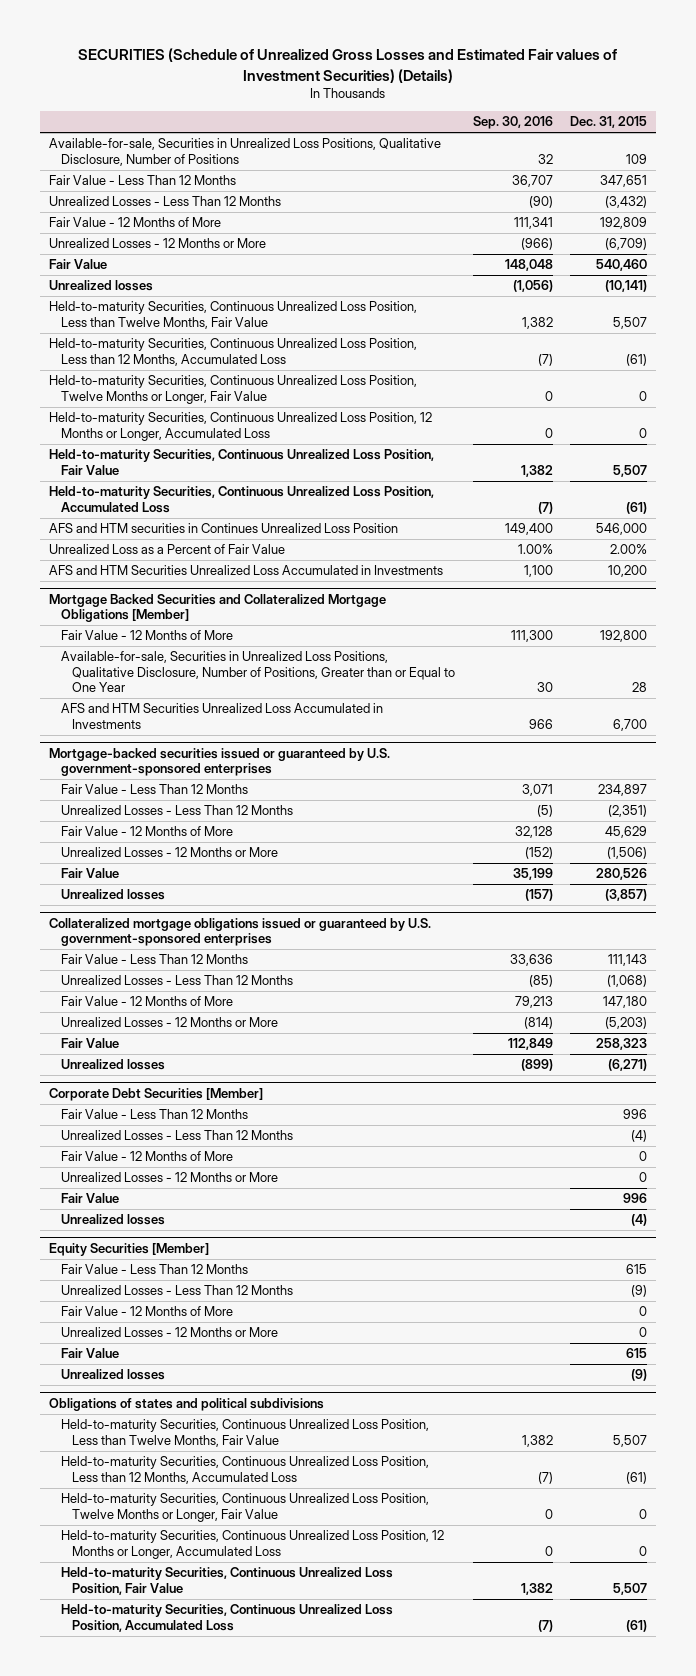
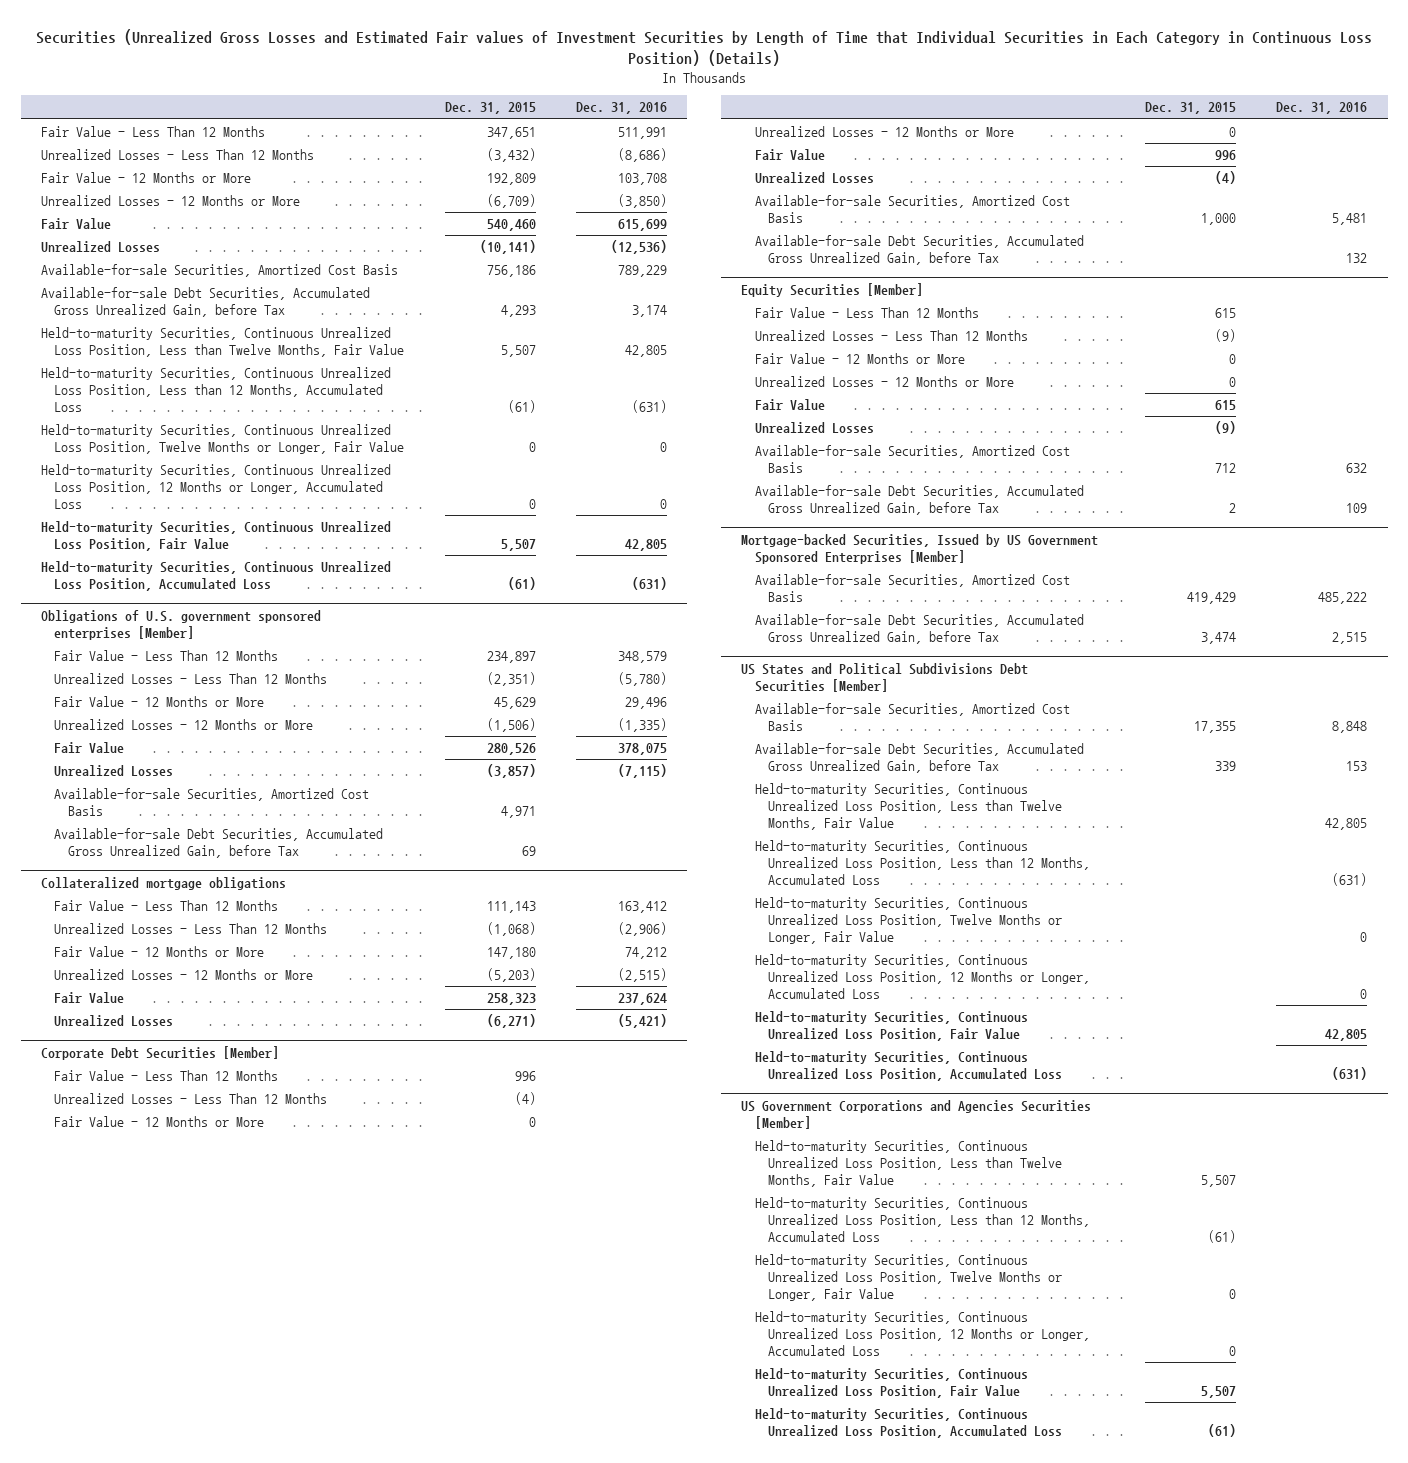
- SECURITIES (Schedule of Unrealized Gross Losses and Estimated Fair values of Investment Securities) (Details)
+ Securities (Unrealized Gross Losses and Estimated Fair values of Investment Securities by Length of Time that Individual Securities in Each Category in Continuous Loss Position) (Details)
- | Sep. 30, 2016 | Dec. 31, 2015
+ | Dec. 31, 2015 | Dec. 31, 2016
- Available-for-sale, Securities in Unrealized Loss Positions, Qualitative Disclosure, Number of Positions | 32 | 109
- Fair Value - 12 Months of More | 111,341 | 192,809
+ Fair Value - 12 Months or More | 192,809 | 103,708
- Unrealized losses | (1,056) | (10,141)
+ Unrealized Losses | (10,141) | (12,536)
+ Available-for-sale Securities, Amortized Cost Basis | 756,186 | 789,229
+ Available-for-sale Debt Securities, Accumulated Gross Unrealized Gain, before Tax | 4,293 | 3,174
- AFS and HTM securities in Continues Unrealized Loss Position | 149,400 | 546,000
- Unrealized Loss as a Percent of Fair Value | 1.00% | 2.00%
- AFS and HTM Securities Unrealized Loss Accumulated in Investments | 1,100 | 10,200
- Mortgage Backed Securities and Collateralized Mortgage Obligations [Member]
- Fair Value - 12 Months of More | 111,300 | 192,800
- Available-for-sale, Securities in Unrealized Loss Positions, Qualitative Disclosure, Number of Positions, Greater than or Equal to One Year | 30 | 28
- AFS and HTM Securities Unrealized Loss Accumulated in Investments | 966 | 6,700
- Mortgage-backed securities issued or guaranteed by U.S. government-sponsored enterprises
+ Obligations of U.S. government sponsored enterprises [Member]
- Fair Value - 12 Months of More | 32,128 | 45,629
+ Fair Value - 12 Months or More | 45,629 | 29,496
- Unrealized losses | (157) | (3,857)
- Collateralized mortgage obligations issued or guaranteed by U.S. government-sponsored enterprises
+ Unrealized Losses | (3,857) | (7,115)
+ Available-for-sale Securities, Amortized Cost Basis | 4,971 |
+ Available-for-sale Debt Securities, Accumulated Gross Unrealized Gain, before Tax | 69 |
+ Collateralized mortgage obligations
- Fair Value - 12 Months of More | 79,213 | 147,180
+ Fair Value - 12 Months or More | 147,180 | 74,212
- Unrealized losses | (899) | (6,271)
+ Unrealized Losses | (6,271) | (5,421)
@ Corporate Debt Securities [Member]
- Fair Value - 12 Months of More | | 0
+ Fair Value - 12 Months or More | 0 |
- Unrealized losses | | (4)
+ Unrealized Losses | (4) |
+ Available-for-sale Securities, Amortized Cost Basis | 1,000 | 5,481
+ Available-for-sale Debt Securities, Accumulated Gross Unrealized Gain, before Tax | | 132
@ Equity Securities [Member]
- Fair Value - 12 Months of More | | 0
+ Fair Value - 12 Months or More | 0 |
- Unrealized losses | | (9)
- Obligations of states and political subdivisions
@ Equity Securities [Member]
+ Unrealized Losses | (9) |
+ Available-for-sale Securities, Amortized Cost Basis | 712 | 632
+ Available-for-sale Debt Securities, Accumulated Gross Unrealized Gain, before Tax | 2 | 109
+ Mortgage-backed Securities, Issued by US Government Sponsored Enterprises [Member]
+ Available-for-sale Securities, Amortized Cost Basis | 419,429 | 485,222
+ Available-for-sale Debt Securities, Accumulated Gross Unrealized Gain, before Tax | 3,474 | 2,515
+ US States and Political Subdivisions Debt Securities [Member]
+ Available-for-sale Securities, Amortized Cost Basis | 17,355 | 8,848
+ Available-for-sale Debt Securities, Accumulated Gross Unrealized Gain, before Tax | 339 | 153
+ Held-to-maturity Securities, Continuous Unrealized Loss Position, Less than Twelve Months, Fair Value | | 42,805
+ Held-to-maturity Securities, Continuous Unrealized Loss Position, Less than 12 Months, Accumulated Loss | | (631)
+ Held-to-maturity Securities, Continuous Unrealized Loss Position, Twelve Months or Longer, Fair Value | | 0
+ Held-to-maturity Securities, Continuous Unrealized Loss Position, 12 Months or Longer, Accumulated Loss | | 0
+ Held-to-maturity Securities, Continuous Unrealized Loss Position, Fair Value | | 42,805
+ Held-to-maturity Securities, Continuous Unrealized Loss Position, Accumulated Loss | | (631)
+ US Government Corporations and Agencies Securities [Member]

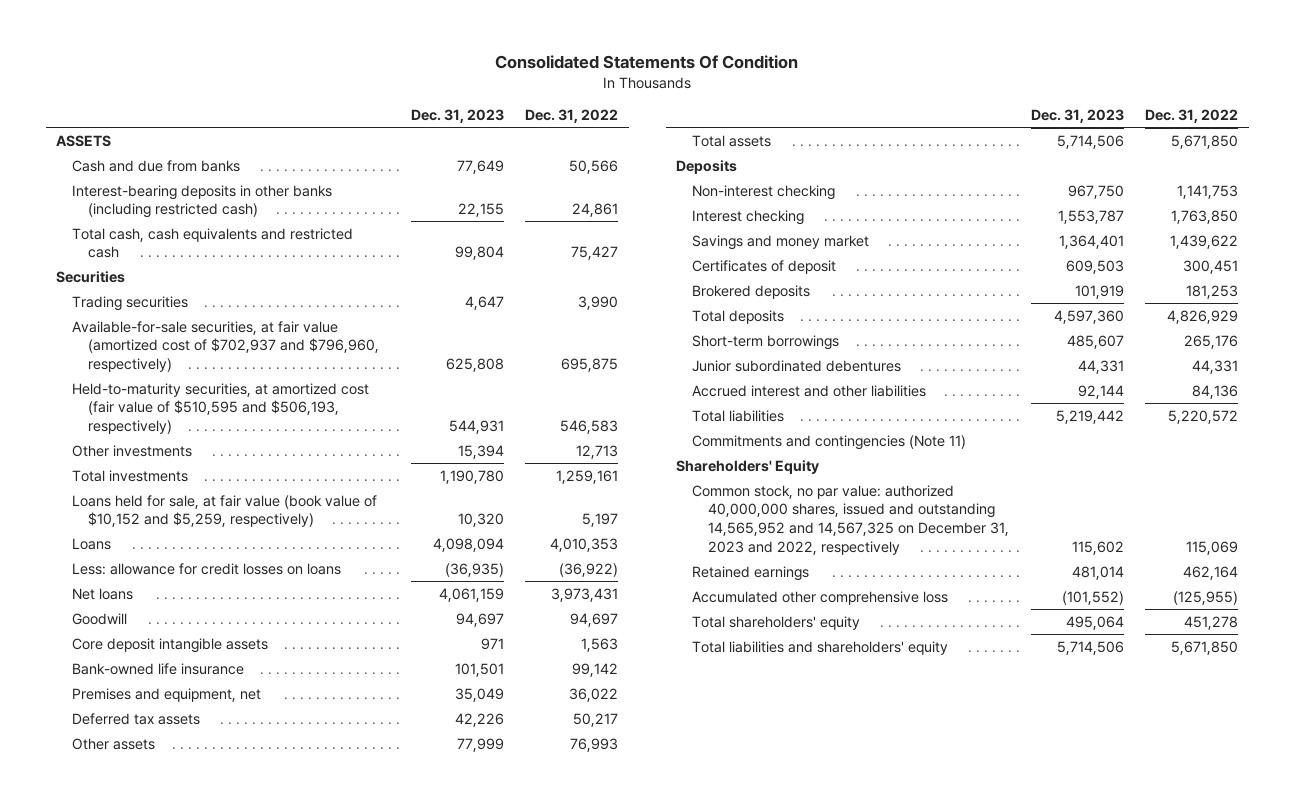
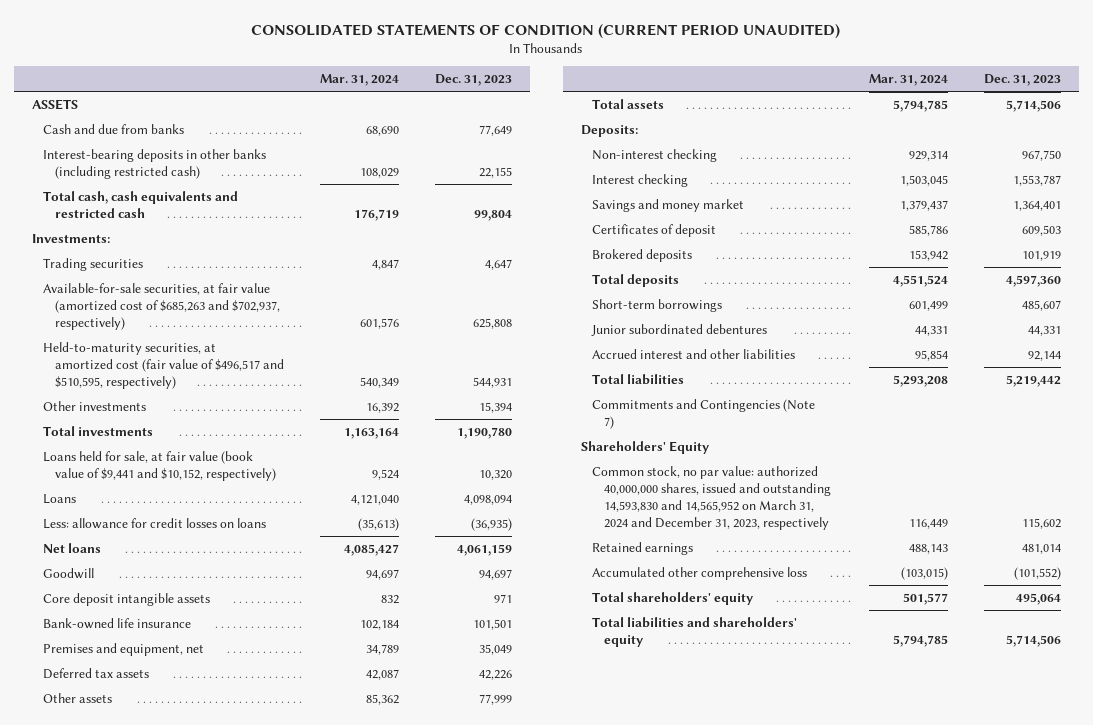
- Consolidated Statements Of Condition
+ CONSOLIDATED STATEMENTS OF CONDITION (CURRENT PERIOD UNAUDITED)
- | Dec. 31, 2023 | Dec. 31, 2022
+ | Mar. 31, 2024 | Dec. 31, 2023
- Securities
+ Investments:
- Available-for-sale securities, at fair value (amortized cost of $702,937 and $796,960, respectively) | 625,808 | 695,875
- Held-to-maturity securities, at amortized cost (fair value of $510,595 and $506,193, respectively) | 544,931 | 546,583
+ Available-for-sale securities, at fair value (amortized cost of $685,263 and $702,937, respectively) | 601,576 | 625,808
+ Held-to-maturity securities, at amortized cost (fair value of $496,517 and $510,595, respectively) | 540,349 | 544,931
- Loans held for sale, at fair value (book value of $10,152 and $5,259, respectively) | 10,320 | 5,197
+ Loans held for sale, at fair value (book value of $9,441 and $10,152, respectively) | 9,524 | 10,320
- Deposits
+ Deposits:
- Commitments and contingencies (Note 11)
+ Commitments and Contingencies (Note 7)
- Common stock, no par value: authorized 40,000,000 shares, issued and outstanding 14,565,952 and 14,567,325 on December 31, 2023 and 2022, respectively | 115,602 | 115,069
+ Common stock, no par value: authorized 40,000,000 shares, issued and outstanding 14,593,830 and 14,565,952 on March 31, 2024 and December 31, 2023, respectively | 116,449 | 115,602

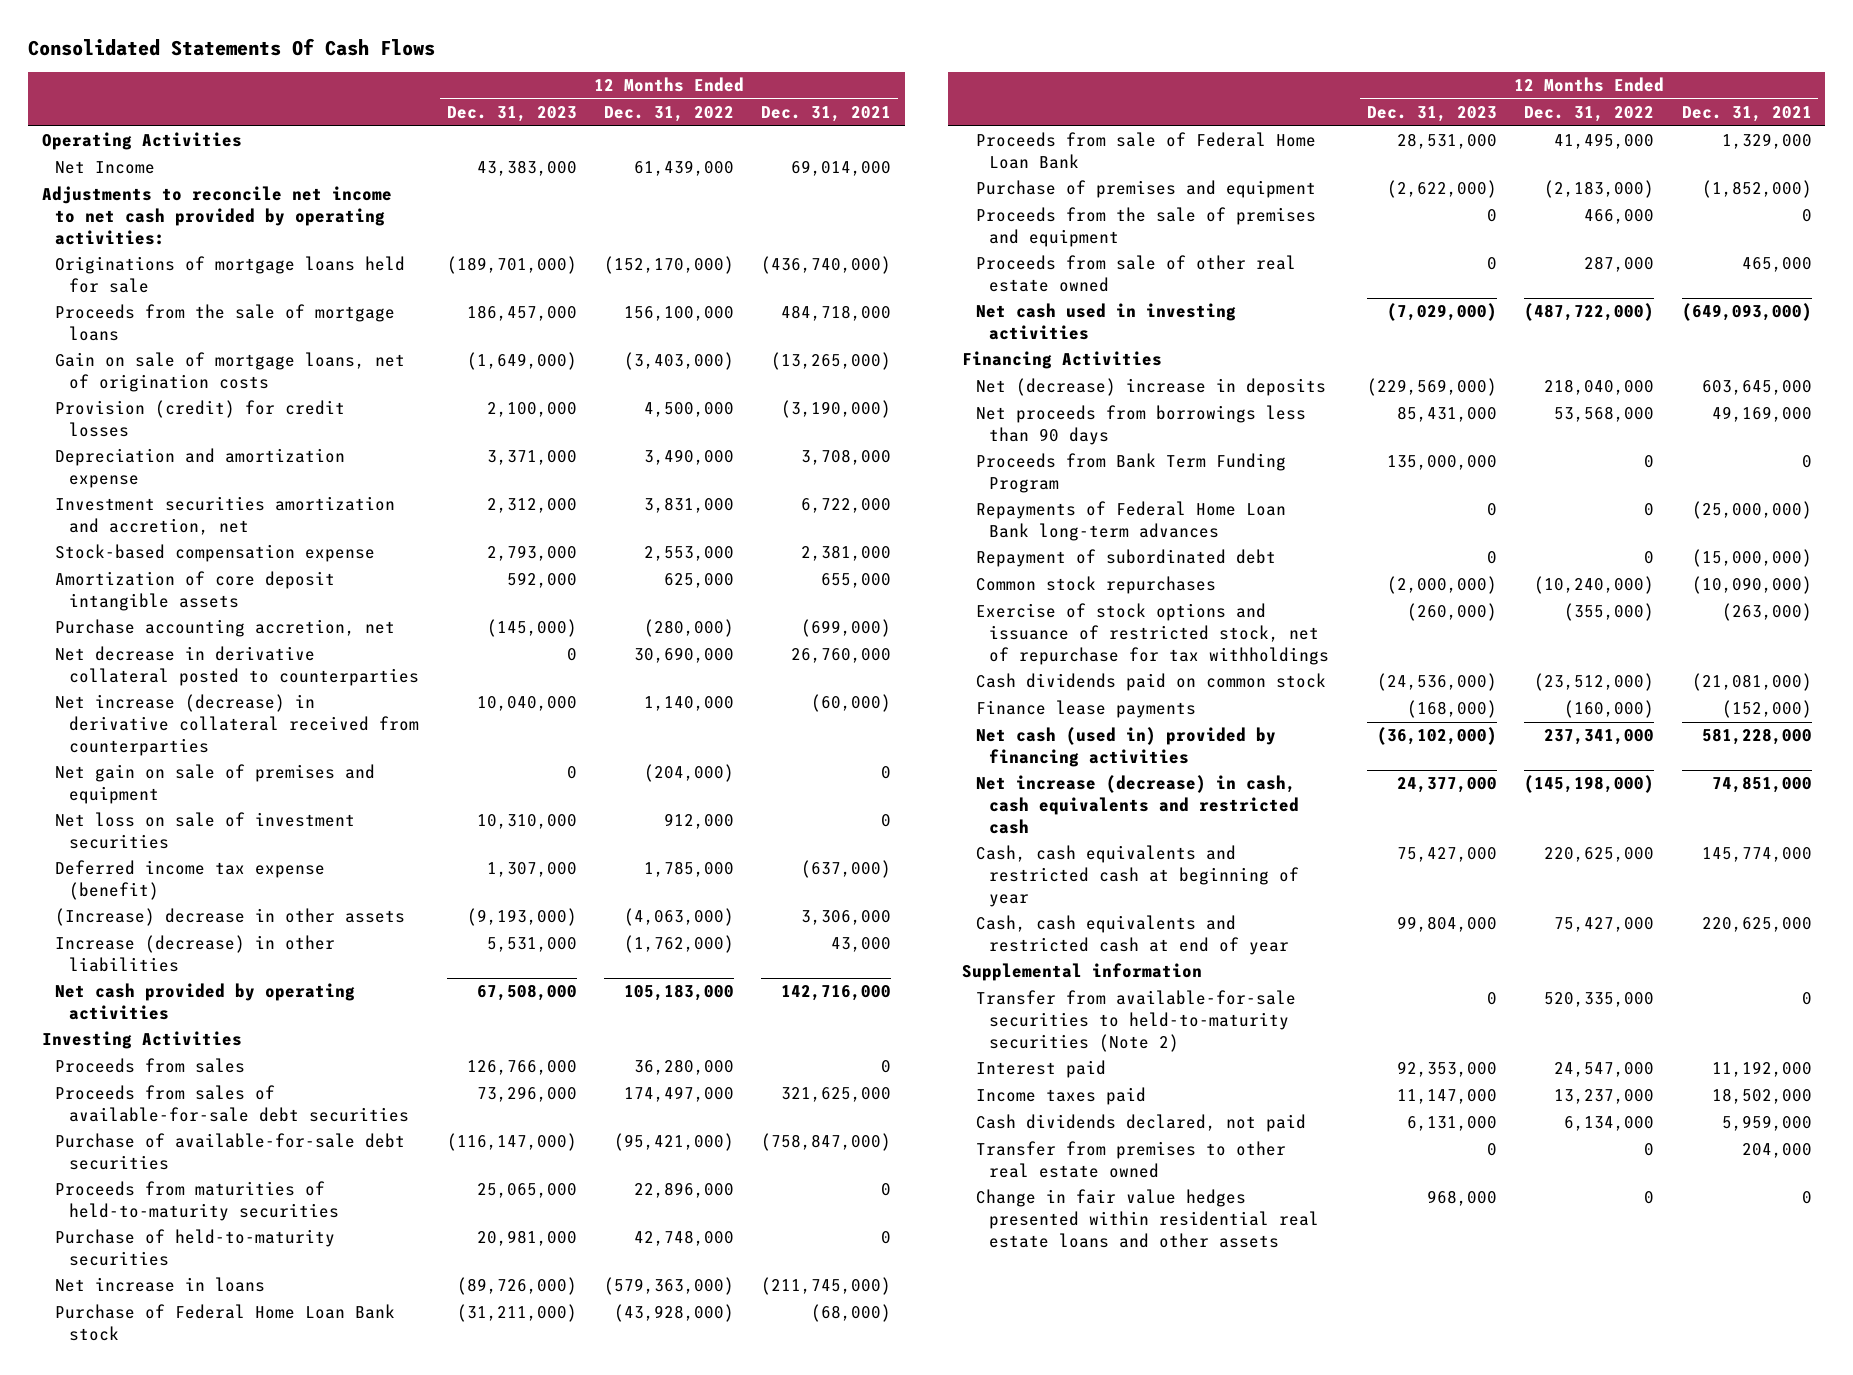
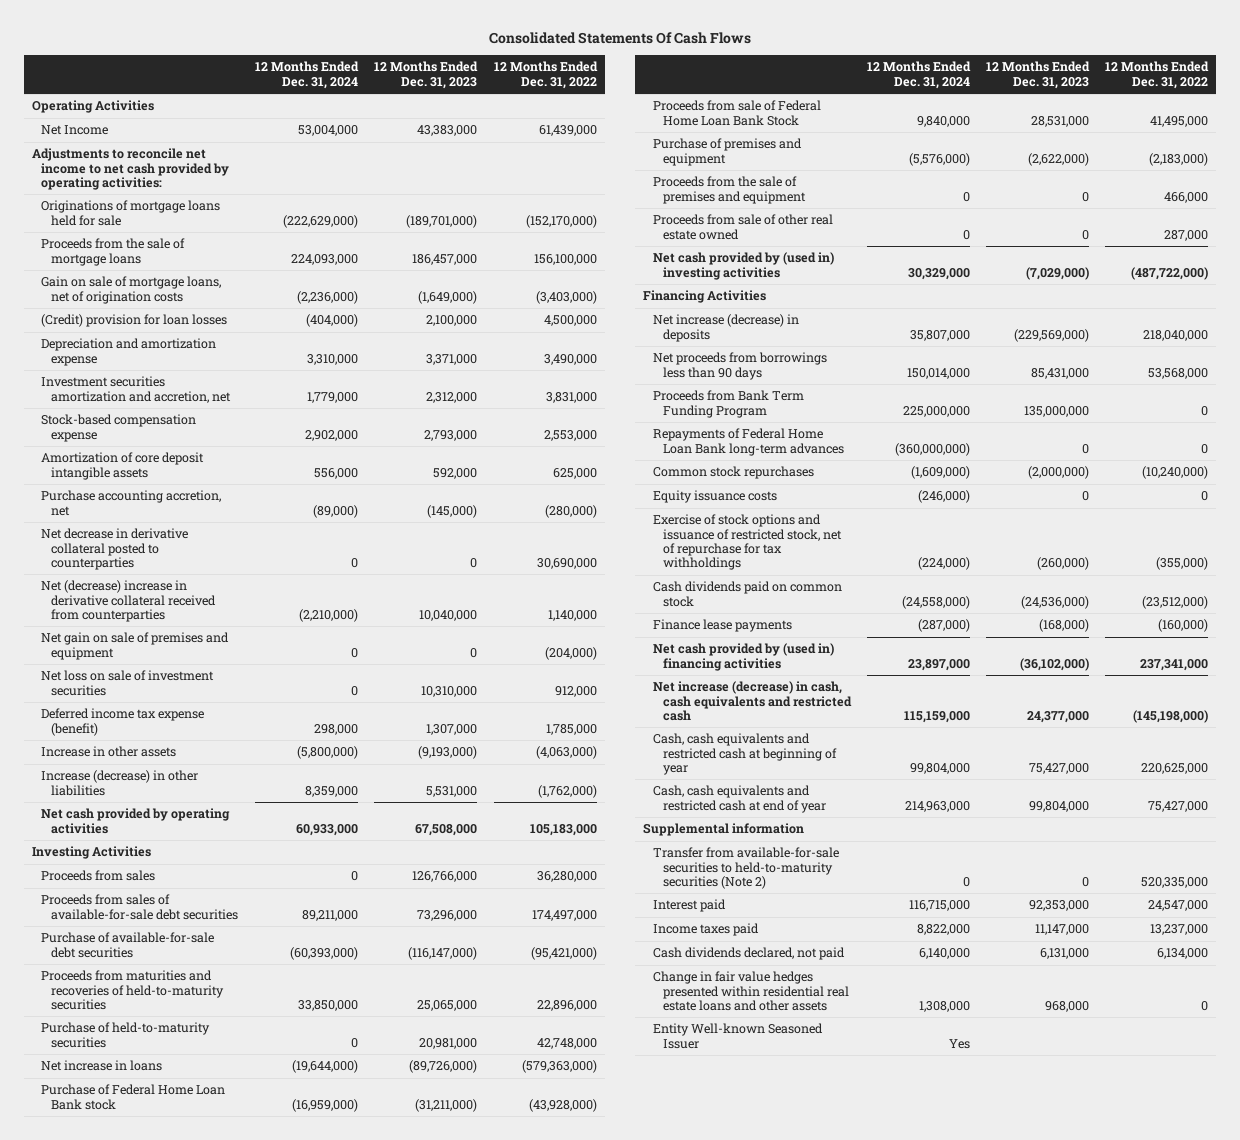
- | 12 Months Ended Dec. 31, 2023 | 12 Months Ended Dec. 31, 2022 | 12 Months Ended Dec. 31, 2021
+ | 12 Months Ended Dec. 31, 2024 | 12 Months Ended Dec. 31, 2023 | 12 Months Ended Dec. 31, 2022
- Provision (credit) for credit losses | 2,100,000 | 4,500,000 | (3,190,000)
+ (Credit) provision for loan losses | (404,000) | 2,100,000 | 4,500,000
- Net increase (decrease) in derivative collateral received from counterparties | 10,040,000 | 1,140,000 | (60,000)
+ Net (decrease) increase in derivative collateral received from counterparties | (2,210,000) | 10,040,000 | 1,140,000
- (Increase) decrease in other assets | (9,193,000) | (4,063,000) | 3,306,000
+ Increase in other assets | (5,800,000) | (9,193,000) | (4,063,000)
- Proceeds from maturities of held-to-maturity securities | 25,065,000 | 22,896,000 | 0
+ Proceeds from maturities and recoveries of held-to-maturity securities | 33,850,000 | 25,065,000 | 22,896,000
- Proceeds from sale of Federal Home Loan Bank | 28,531,000 | 41,495,000 | 1,329,000
+ Proceeds from sale of Federal Home Loan Bank Stock | 9,840,000 | 28,531,000 | 41,495,000
- Net cash used in investing activities | (7,029,000) | (487,722,000) | (649,093,000)
+ Net cash provided by (used in) investing activities | 30,329,000 | (7,029,000) | (487,722,000)
- Net (decrease) increase in deposits | (229,569,000) | 218,040,000 | 603,645,000
+ Net increase (decrease) in deposits | 35,807,000 | (229,569,000) | 218,040,000
- Repayment of subordinated debt | 0 | 0 | (15,000,000)
+ Equity issuance costs | (246,000) | 0 | 0
- Net cash (used in) provided by financing activities | (36,102,000) | 237,341,000 | 581,228,000
+ Net cash provided by (used in) financing activities | 23,897,000 | (36,102,000) | 237,341,000
- Transfer from premises to other real estate owned | 0 | 0 | 204,000
+ Entity Well-known Seasoned Issuer | Yes | |

